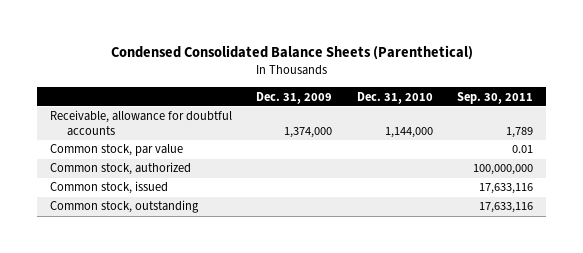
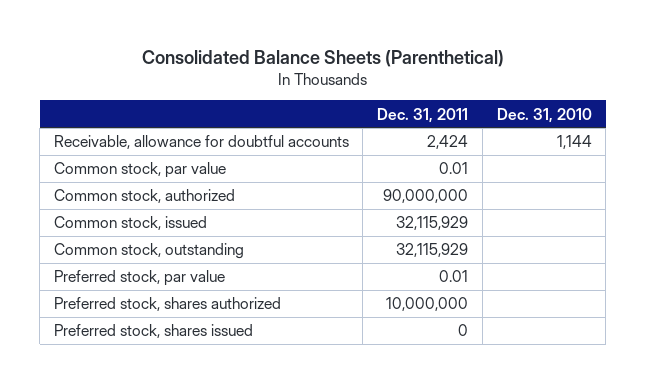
- Condensed Consolidated Balance Sheets (Parenthetical)
+ Consolidated Balance Sheets (Parenthetical)
- | Dec. 31, 2009 | Dec. 31, 2010 | Sep. 30, 2011
+ | Dec. 31, 2011 | Dec. 31, 2010
- Receivable, allowance for doubtful accounts | 1,374,000 | 1,144,000 | 1,789
+ Receivable, allowance for doubtful accounts | 2,424 | 1,144
+ Preferred stock, par value | 0.01 |
+ Preferred stock, shares authorized | 10,000,000 |
+ Preferred stock, shares issued | 0 |

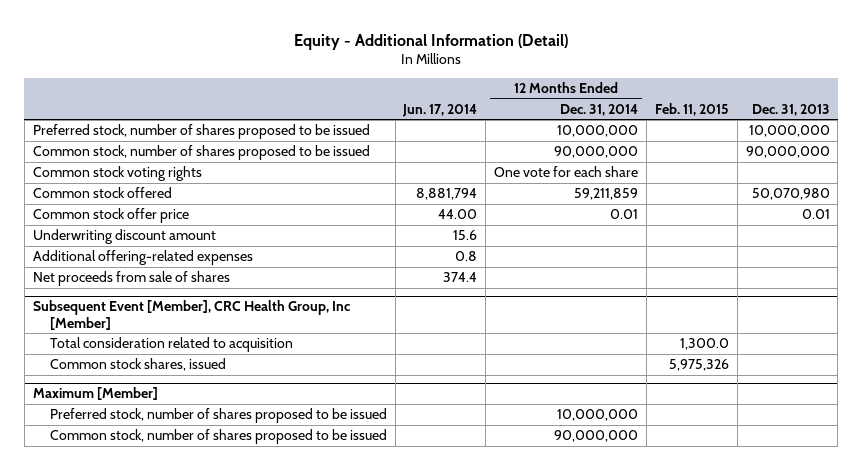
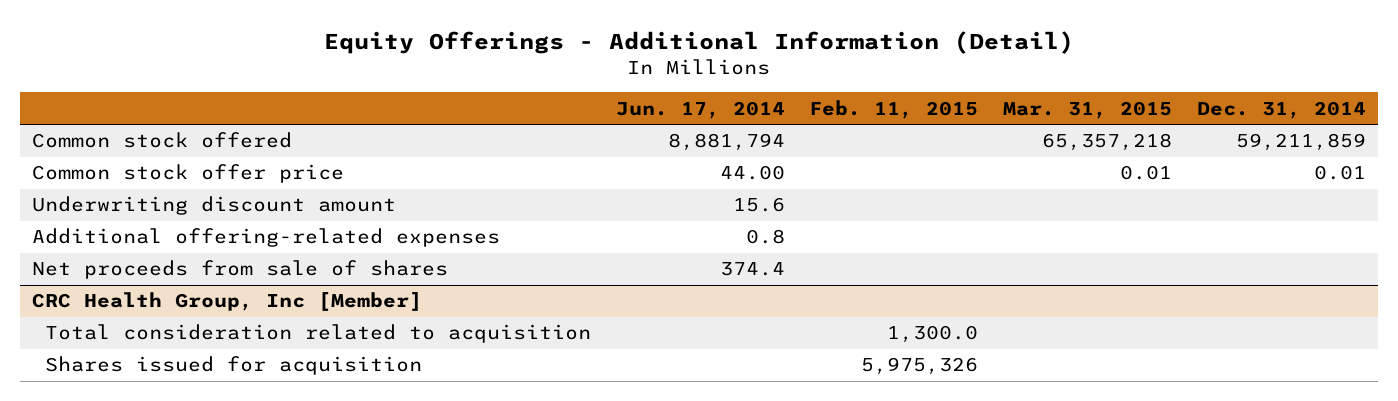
- Equity - Additional Information (Detail)
+ Equity Offerings - Additional Information (Detail)
- | Jun. 17, 2014 | 12 Months Ended Dec. 31, 2014 | Feb. 11, 2015 | Dec. 31, 2013
+ | Jun. 17, 2014 | Feb. 11, 2015 | Mar. 31, 2015 | Dec. 31, 2014
- Preferred stock, number of shares proposed to be issued | | 10,000,000 | | 10,000,000
- Common stock, number of shares proposed to be issued | | 90,000,000 | | 90,000,000
- Common stock voting rights | | One vote for each share | |
- Subsequent Event [Member], CRC Health Group, Inc [Member]
+ CRC Health Group, Inc [Member]
- Common stock shares, issued | | | 5,975,326 |
- Maximum [Member]
- Preferred stock, number of shares proposed to be issued | | 10,000,000 | |
- Common stock, number of shares proposed to be issued | | 90,000,000 | |
+ Shares issued for acquisition | | 5,975,326 | |

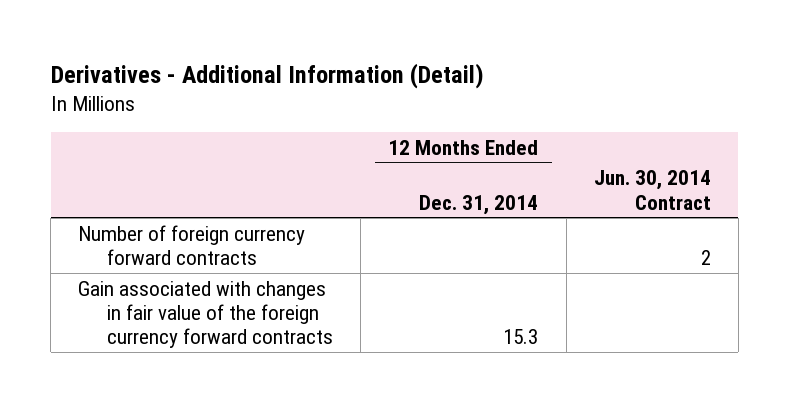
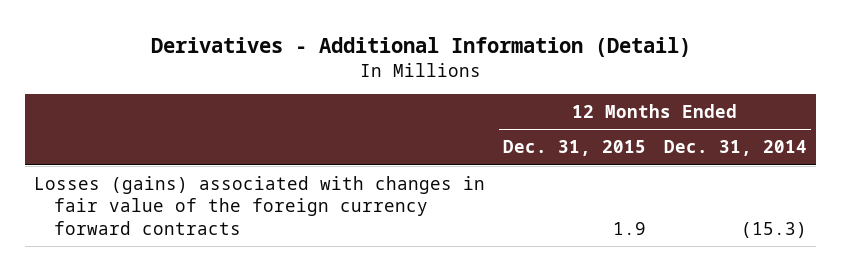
- | 12 Months Ended Dec. 31, 2014 | Jun. 30, 2014 Contract
+ | 12 Months Ended Dec. 31, 2015 | 12 Months Ended Dec. 31, 2014
- Number of foreign currency forward contracts | | 2
- Gain associated with changes in fair value of the foreign currency forward contracts | 15.3 |
+ Losses (gains) associated with changes in fair value of the foreign currency forward contracts | 1.9 | (15.3)

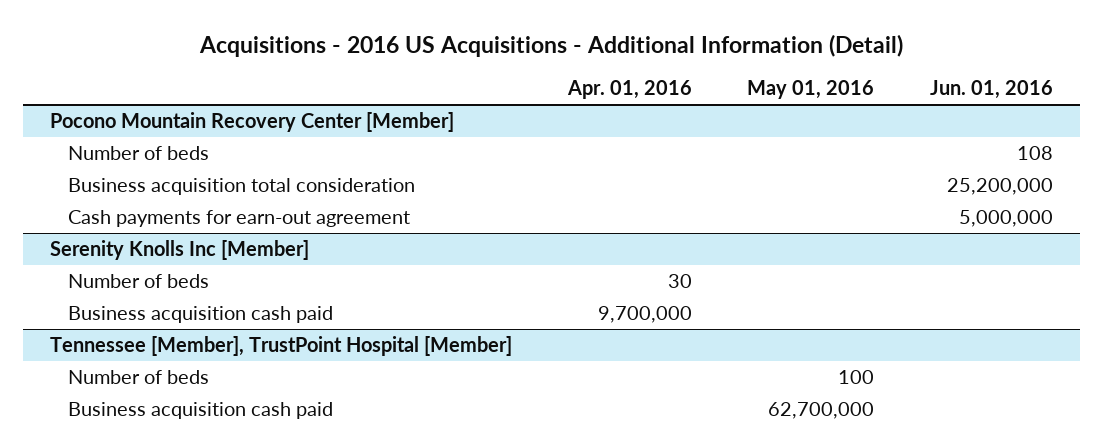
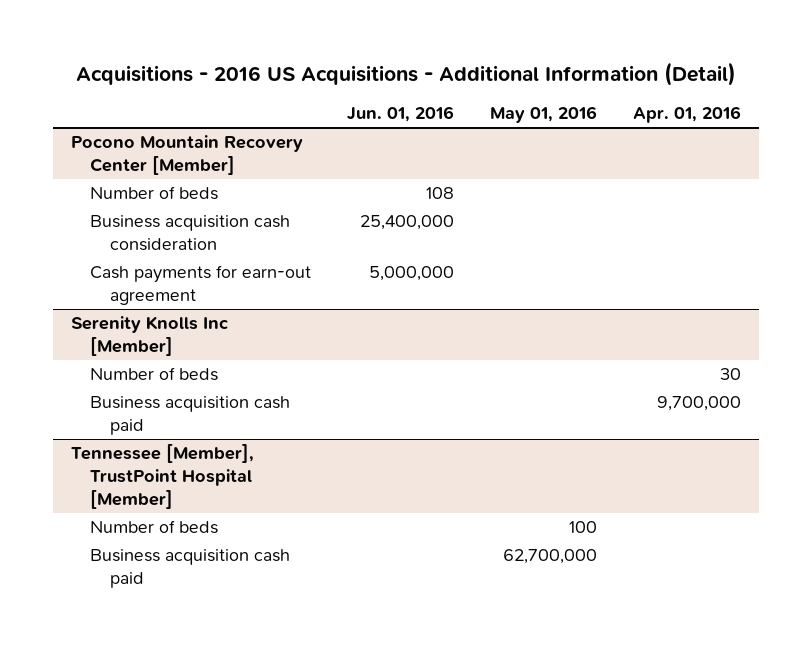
- | Apr. 01, 2016 | May 01, 2016 | Jun. 01, 2016
+ | Jun. 01, 2016 | May 01, 2016 | Apr. 01, 2016
@ Pocono Mountain Recovery Center [Member]
- Business acquisition total consideration | | | 25,200,000
+ Business acquisition cash consideration | 25,400,000 | |

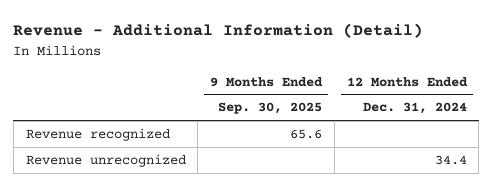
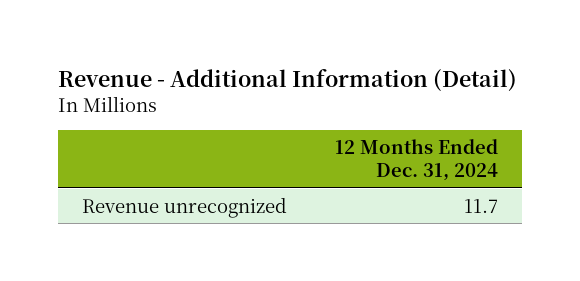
- | 9 Months Ended Sep. 30, 2025 | 12 Months Ended Dec. 31, 2024
+ | 12 Months Ended Dec. 31, 2024
- Revenue recognized | 65.6 |
- Revenue unrecognized | | 34.4
+ Revenue unrecognized | 11.7

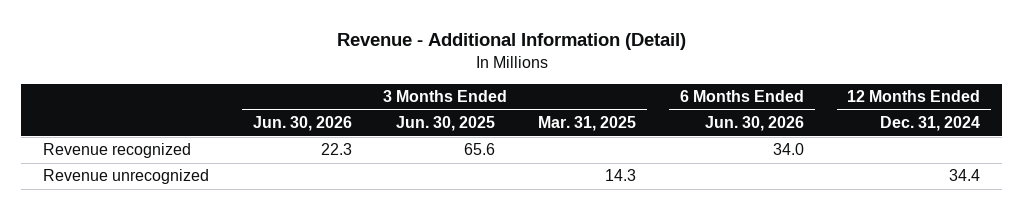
- | 12 Months Ended Dec. 31, 2024
+ | 3 Months Ended Jun. 30, 2026 | 3 Months Ended Jun. 30, 2025 | 3 Months Ended Mar. 31, 2025 | 6 Months Ended Jun. 30, 2026 | 12 Months Ended Dec. 31, 2024
- Revenue unrecognized | 11.7
+ Revenue recognized | 22.3 | 65.6 | | 34.0 |
+ Revenue unrecognized | | | 14.3 | | 34.4

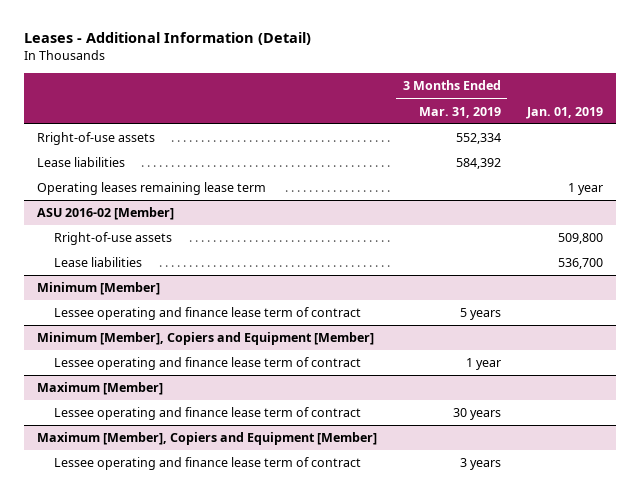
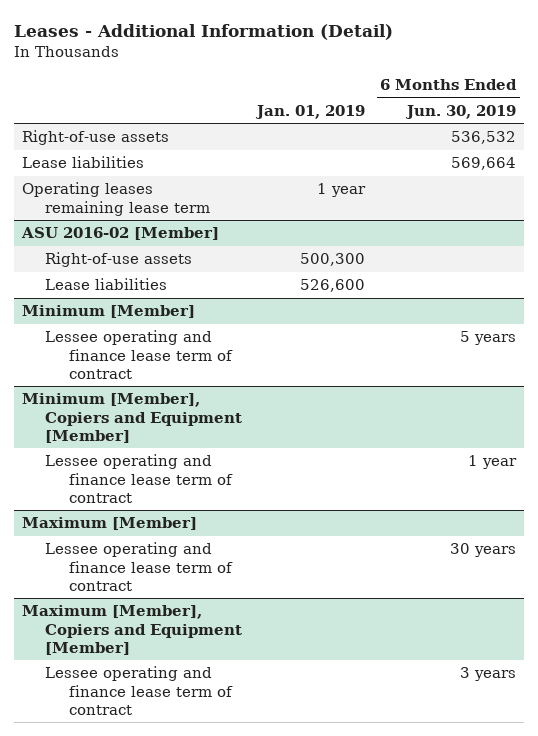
- | 3 Months Ended Mar. 31, 2019 | Jan. 01, 2019
+ | Jan. 01, 2019 | 6 Months Ended Jun. 30, 2019
- Rright-of-use assets | 552,334 |
+ Right-of-use assets | | 536,532
@ ASU 2016-02 [Member]
- Rright-of-use assets | | 509,800
- Lease liabilities | | 536,700
+ Right-of-use assets | 500,300 |
+ Lease liabilities | 526,600 |

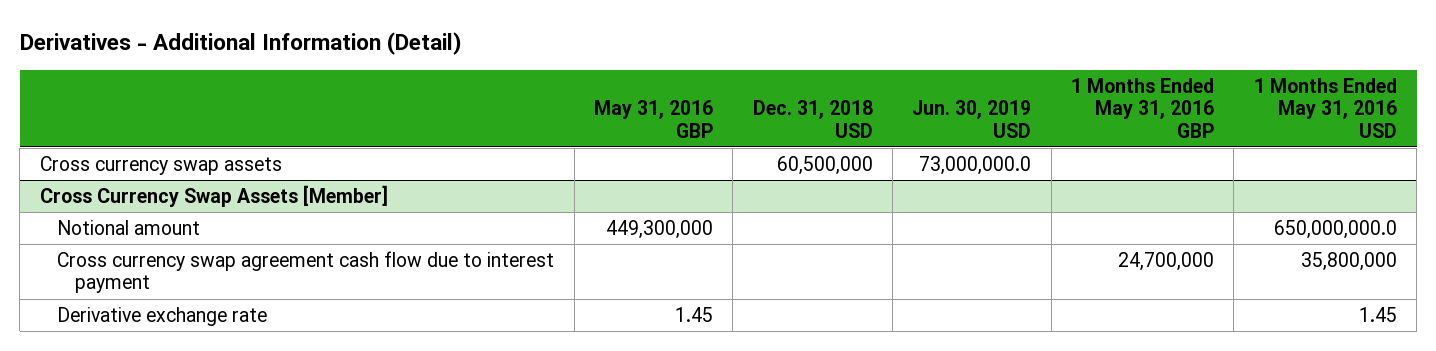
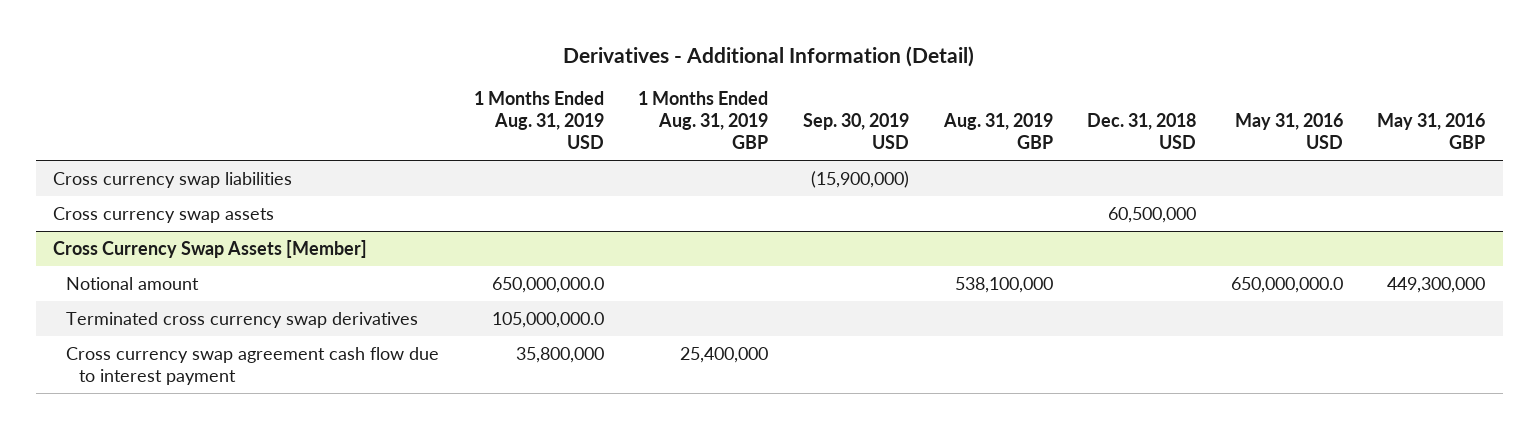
- | May 31, 2016 GBP | Dec. 31, 2018 USD | Jun. 30, 2019 USD | 1 Months Ended May 31, 2016 GBP | 1 Months Ended May 31, 2016 USD
+ | 1 Months Ended Aug. 31, 2019 USD | 1 Months Ended Aug. 31, 2019 GBP | Sep. 30, 2019 USD | Aug. 31, 2019 GBP | Dec. 31, 2018 USD | May 31, 2016 USD | May 31, 2016 GBP
+ Cross currency swap liabilities | | | (15,900,000) | | | |
@ Cross Currency Swap Assets [Member]
+ Terminated cross currency swap derivatives | 105,000,000.0 | | | | | |
- Derivative exchange rate | 1.45 | | | | 1.45

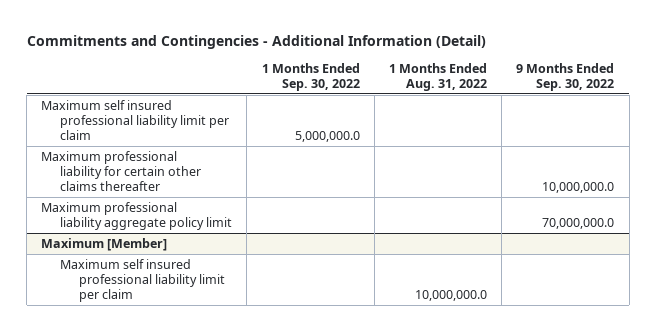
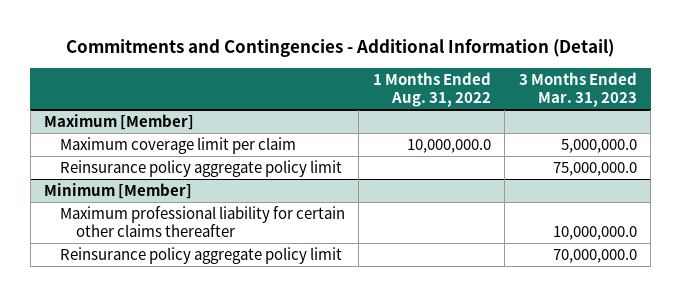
- | 1 Months Ended Sep. 30, 2022 | 1 Months Ended Aug. 31, 2022 | 9 Months Ended Sep. 30, 2022
+ | 1 Months Ended Aug. 31, 2022 | 3 Months Ended Mar. 31, 2023
- Maximum self insured professional liability limit per claim | 5,000,000.0 | |
- Maximum professional liability for certain other claims thereafter | | | 10,000,000.0
- Maximum professional liability aggregate policy limit | | | 70,000,000.0
@ Maximum [Member]
- Maximum self insured professional liability limit per claim | | 10,000,000.0 |
+ Maximum coverage limit per claim | 10,000,000.0 | 5,000,000.0
+ Reinsurance policy aggregate policy limit | | 75,000,000.0
+ Minimum [Member]
+ Maximum professional liability for certain other claims thereafter | | 10,000,000.0
+ Reinsurance policy aggregate policy limit | | 70,000,000.0

